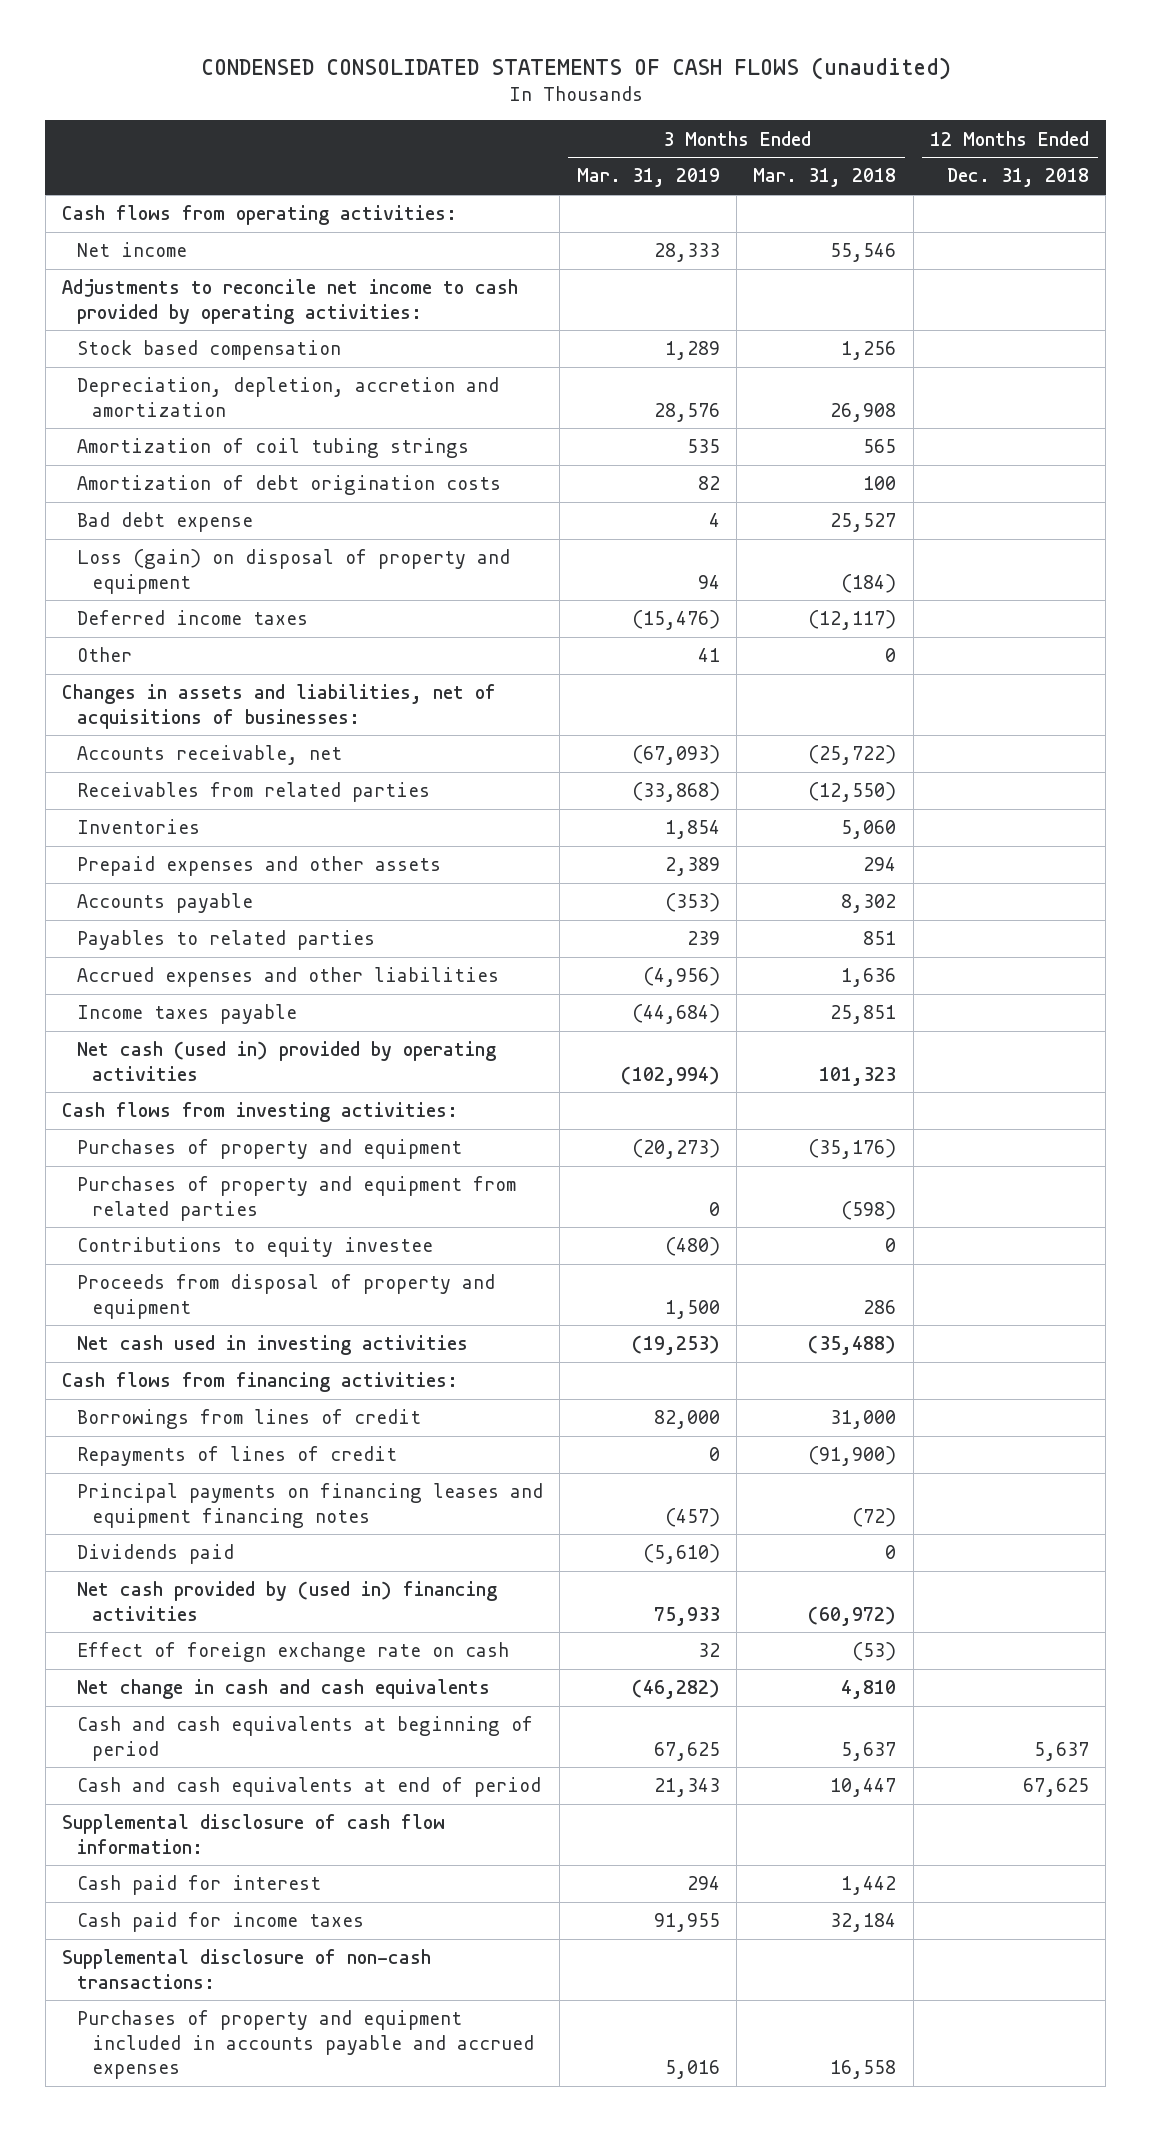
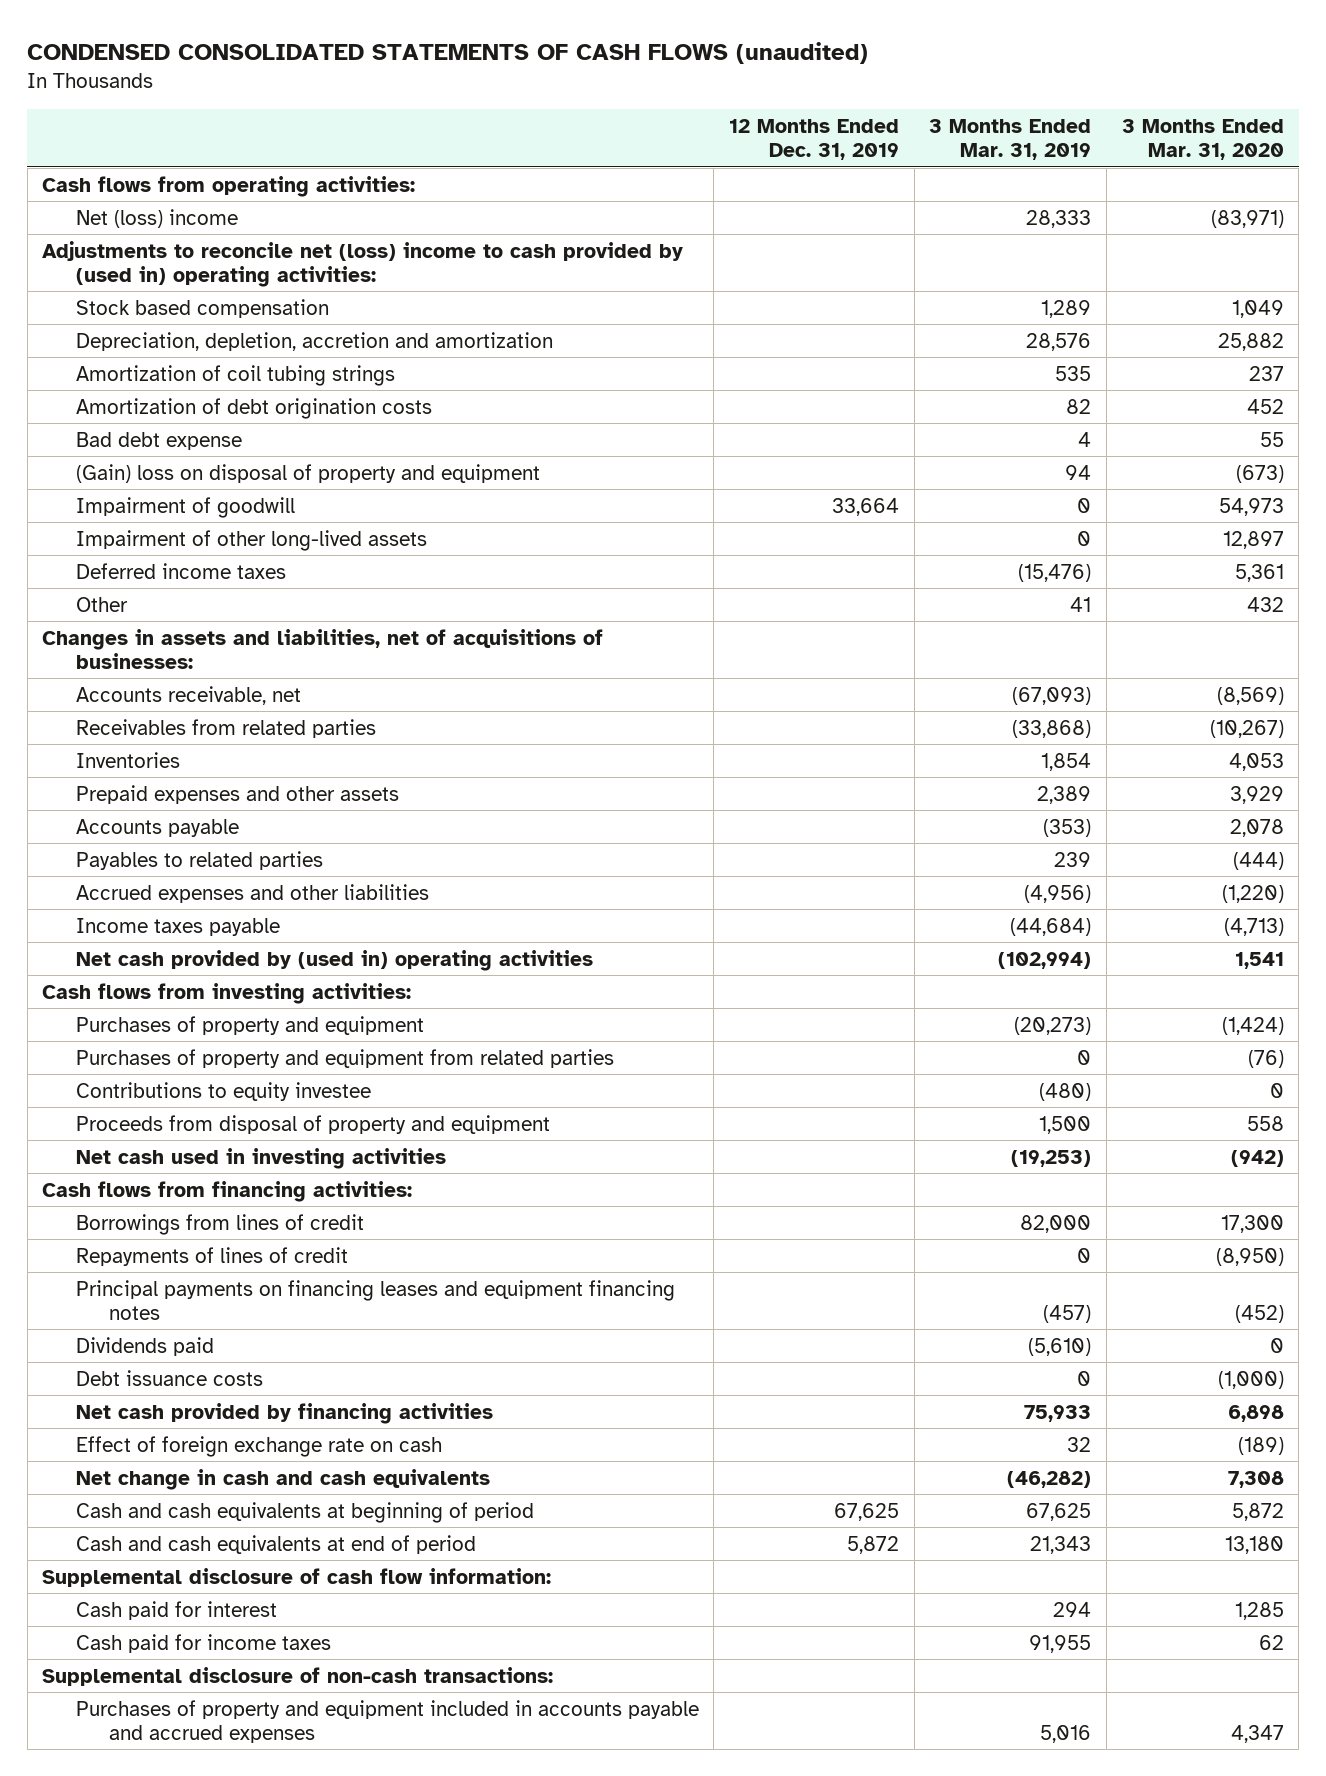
- | 3 Months Ended Mar. 31, 2019 | 3 Months Ended Mar. 31, 2018 | 12 Months Ended Dec. 31, 2018
+ | 12 Months Ended Dec. 31, 2019 | 3 Months Ended Mar. 31, 2019 | 3 Months Ended Mar. 31, 2020
- Net income | 28,333 | 55,546 |
- Adjustments to reconcile net income to cash provided by operating activities:
+ Net (loss) income | | 28,333 | (83,971)
+ Adjustments to reconcile net (loss) income to cash provided by (used in) operating activities:
- Loss (gain) on disposal of property and equipment | 94 | (184) |
+ (Gain) loss on disposal of property and equipment | | 94 | (673)
+ Impairment of goodwill | 33,664 | 0 | 54,973
+ Impairment of other long-lived assets | | 0 | 12,897
- Net cash (used in) provided by operating activities | (102,994) | 101,323 |
+ Net cash provided by (used in) operating activities | | (102,994) | 1,541
- Net cash provided by (used in) financing activities | 75,933 | (60,972) |
+ Debt issuance costs | | 0 | (1,000)
+ Net cash provided by financing activities | | 75,933 | 6,898

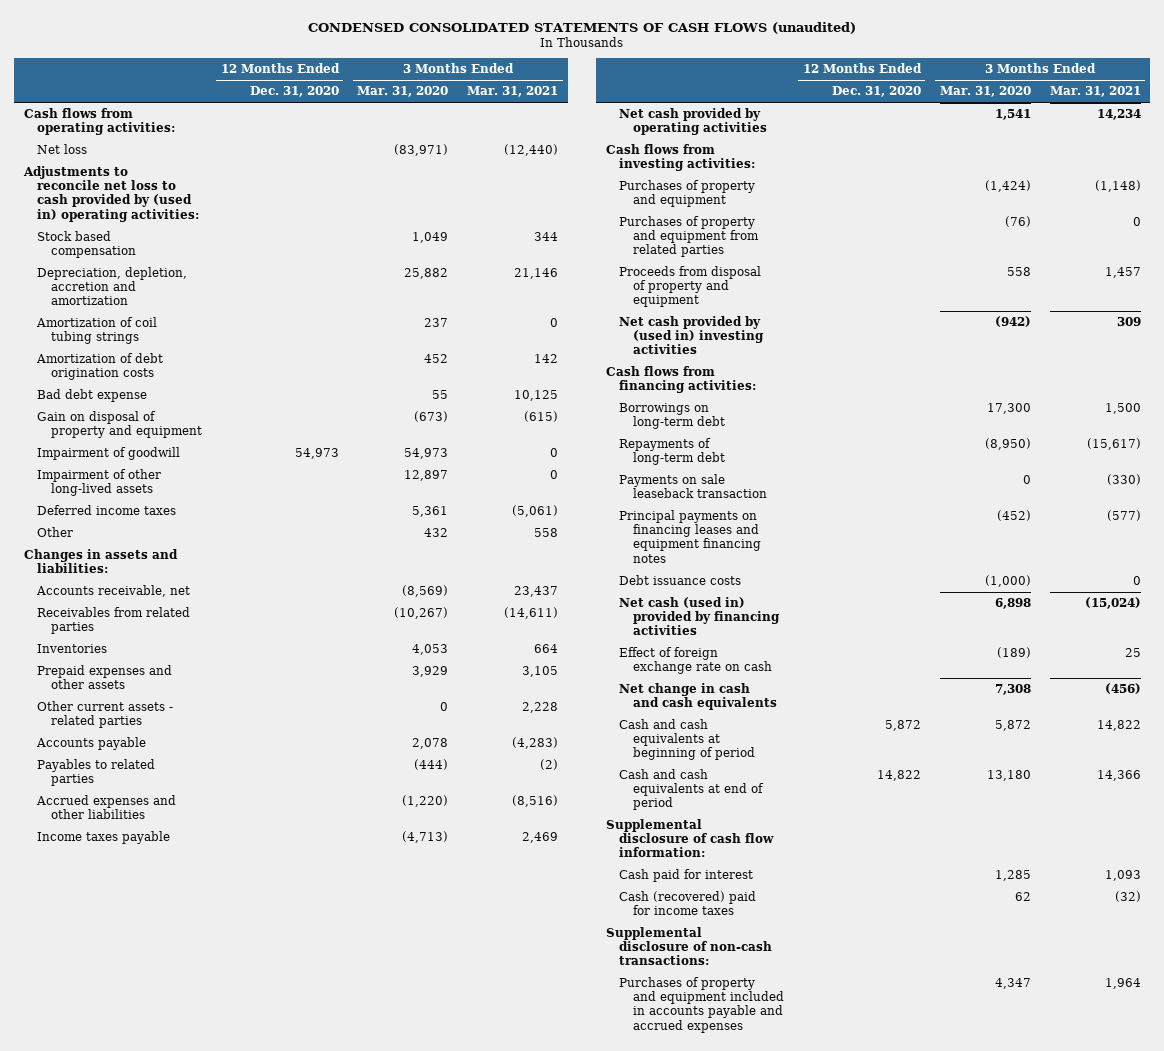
- | 12 Months Ended Dec. 31, 2019 | 3 Months Ended Mar. 31, 2019 | 3 Months Ended Mar. 31, 2020
+ | 12 Months Ended Dec. 31, 2020 | 3 Months Ended Mar. 31, 2020 | 3 Months Ended Mar. 31, 2021
- Net (loss) income | | 28,333 | (83,971)
- Adjustments to reconcile net (loss) income to cash provided by (used in) operating activities:
+ Net loss | | (83,971) | (12,440)
+ Adjustments to reconcile net loss to cash provided by (used in) operating activities:
- (Gain) loss on disposal of property and equipment | | 94 | (673)
+ Gain on disposal of property and equipment | | (673) | (615)
- Changes in assets and liabilities, net of acquisitions of businesses:
+ Changes in assets and liabilities:
+ Other current assets - related parties | | 0 | 2,228
- Net cash provided by (used in) operating activities | | (102,994) | 1,541
+ Net cash provided by operating activities | | 1,541 | 14,234
- Contributions to equity investee | | (480) | 0
- Net cash used in investing activities | | (19,253) | (942)
+ Net cash provided by (used in) investing activities | | (942) | 309
- Borrowings from lines of credit | | 82,000 | 17,300
- Repayments of lines of credit | | 0 | (8,950)
+ Borrowings on long-term debt | | 17,300 | 1,500
+ Repayments of long-term debt | | (8,950) | (15,617)
+ Payments on sale leaseback transaction | | 0 | (330)
- Dividends paid | | (5,610) | 0
- Net cash provided by financing activities | | 75,933 | 6,898
+ Net cash (used in) provided by financing activities | | 6,898 | (15,024)
- Cash paid for income taxes | | 91,955 | 62
+ Cash (recovered) paid for income taxes | | 62 | (32)

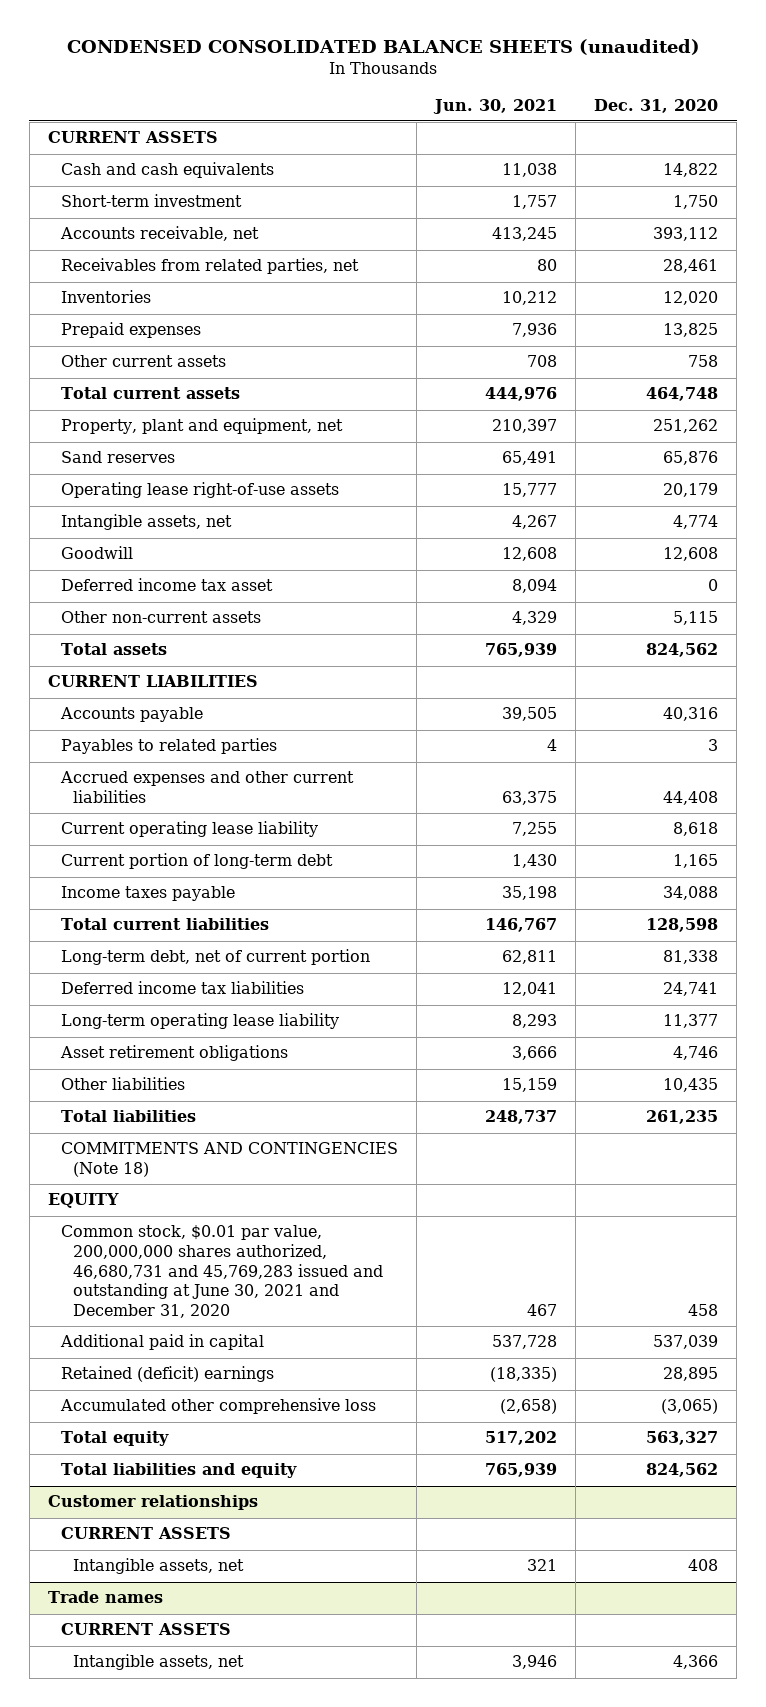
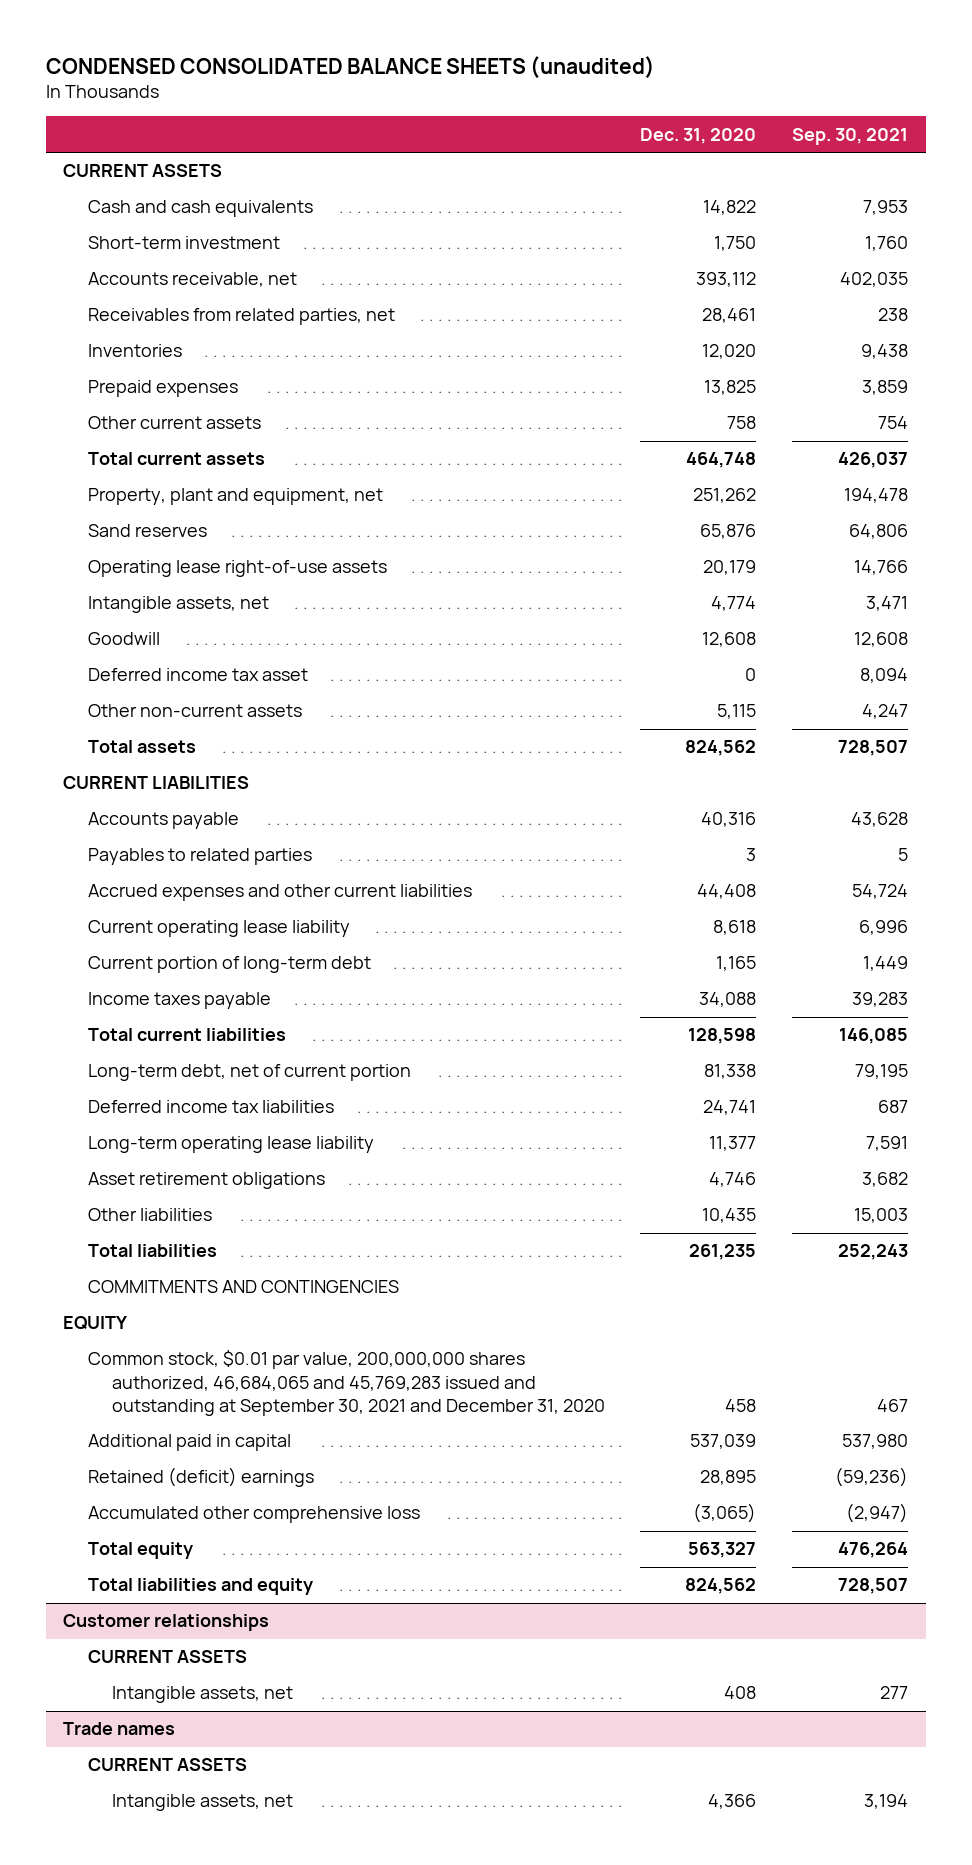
- | Jun. 30, 2021 | Dec. 31, 2020
+ | Dec. 31, 2020 | Sep. 30, 2021
- COMMITMENTS AND CONTINGENCIES (Note 18)
+ COMMITMENTS AND CONTINGENCIES
- Common stock, $0.01 par value, 200,000,000 shares authorized, 46,680,731 and 45,769,283 issued and outstanding at June 30, 2021 and December 31, 2020 | 467 | 458
+ Common stock, $0.01 par value, 200,000,000 shares authorized, 46,684,065 and 45,769,283 issued and outstanding at September 30, 2021 and December 31, 2020 | 458 | 467

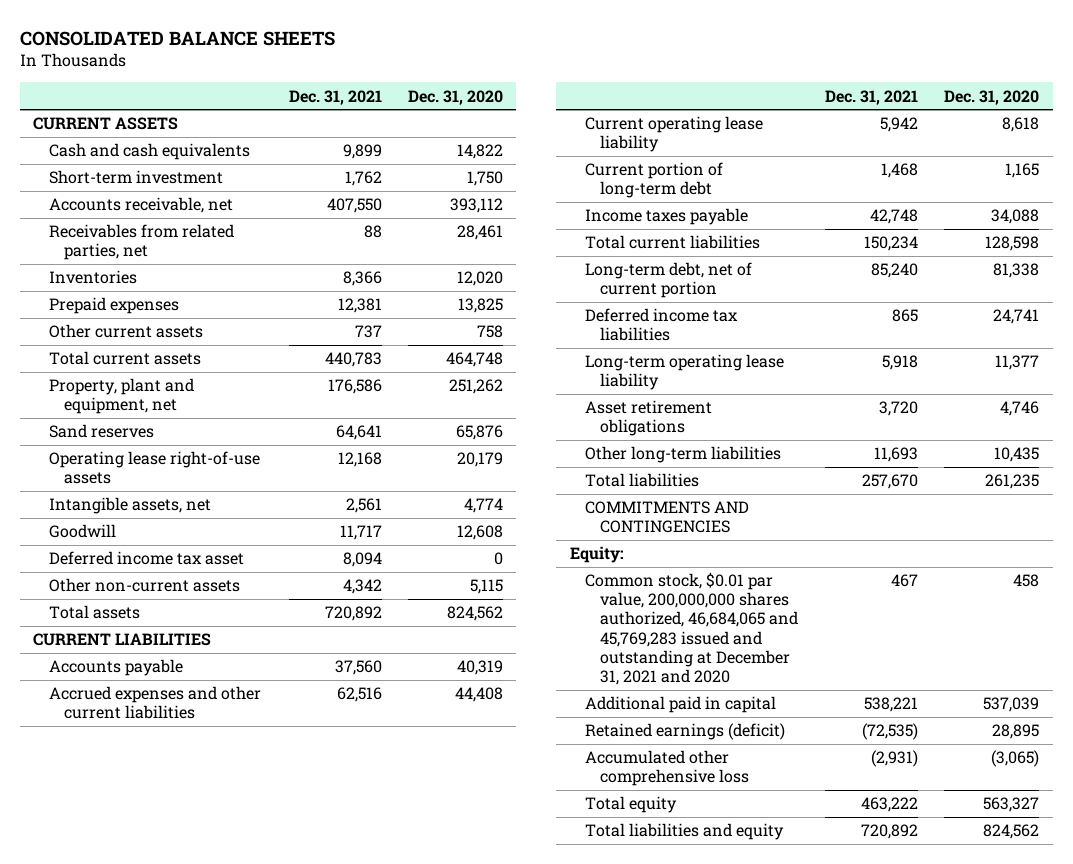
- CONDENSED CONSOLIDATED BALANCE SHEETS (unaudited)
+ CONSOLIDATED BALANCE SHEETS
- | Dec. 31, 2020 | Sep. 30, 2021
+ | Dec. 31, 2021 | Dec. 31, 2020
- Accounts payable | 40,316 | 43,628
- Payables to related parties | 3 | 5
+ Accounts payable | 37,560 | 40,319
- Other liabilities | 10,435 | 15,003
+ Other long-term liabilities | 11,693 | 10,435
- EQUITY
- Common stock, $0.01 par value, 200,000,000 shares authorized, 46,684,065 and 45,769,283 issued and outstanding at September 30, 2021 and December 31, 2020 | 458 | 467
+ Equity:
+ Common stock, $0.01 par value, 200,000,000 shares authorized, 46,684,065 and 45,769,283 issued and outstanding at December 31, 2021 and 2020 | 467 | 458
- Retained (deficit) earnings | 28,895 | (59,236)
+ Retained earnings (deficit) | (72,535) | 28,895
- Customer relationships
- CURRENT ASSETS
- Intangible assets, net | 408 | 277
- Trade names
- CURRENT ASSETS
- Intangible assets, net | 4,366 | 3,194

